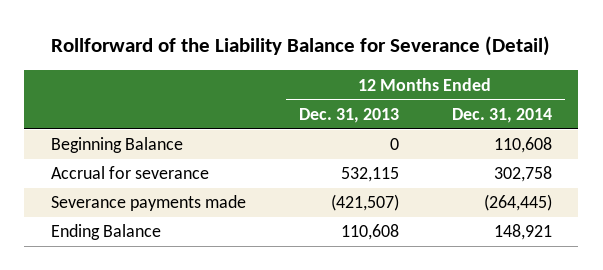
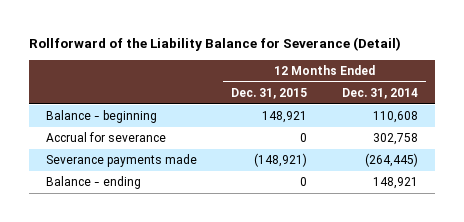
- | 12 Months Ended Dec. 31, 2013 | 12 Months Ended Dec. 31, 2014
+ | 12 Months Ended Dec. 31, 2015 | 12 Months Ended Dec. 31, 2014
- Beginning Balance | 0 | 110,608
+ Balance - beginning | 148,921 | 110,608
- Ending Balance | 110,608 | 148,921
+ Balance - ending | 0 | 148,921

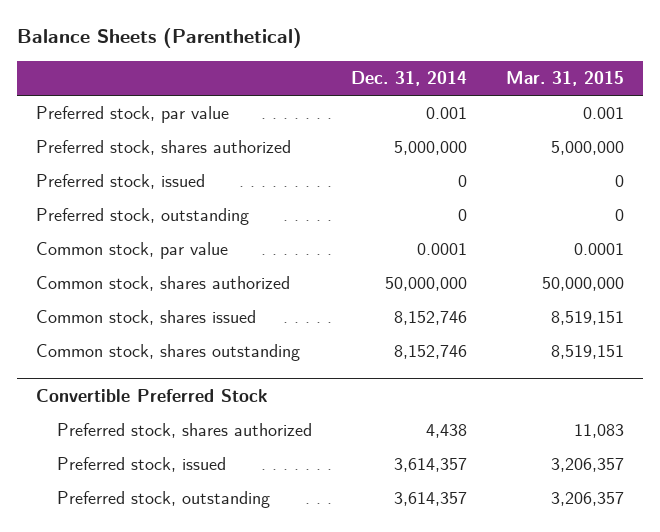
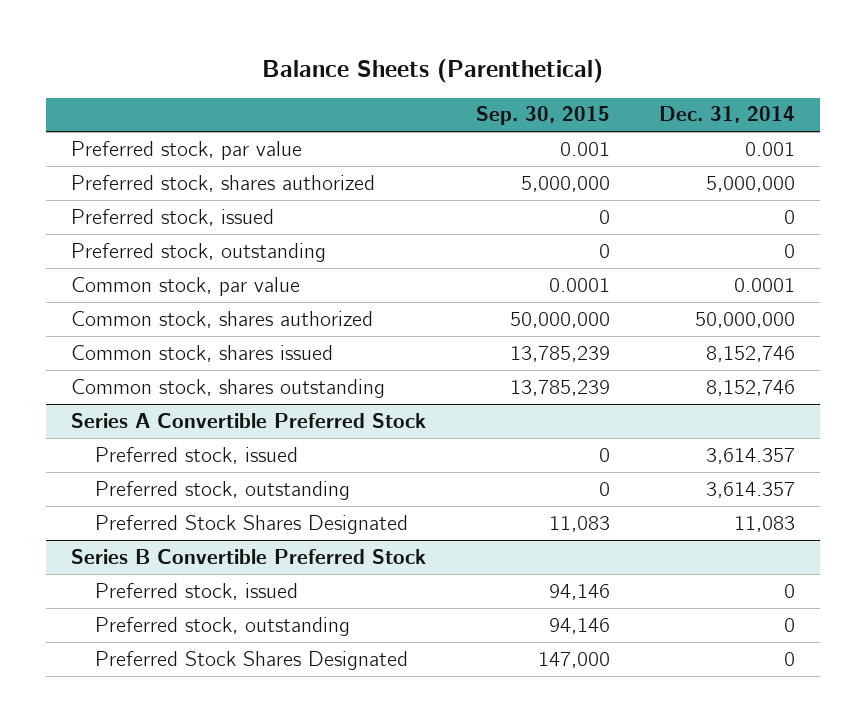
- | Dec. 31, 2014 | Mar. 31, 2015
+ | Sep. 30, 2015 | Dec. 31, 2014
- Convertible Preferred Stock
- Preferred stock, shares authorized | 4,438 | 11,083
- Preferred stock, issued | 3,614,357 | 3,206,357
- Preferred stock, outstanding | 3,614,357 | 3,206,357
+ Series A Convertible Preferred Stock
+ Preferred stock, issued | 0 | 3,614.357
+ Preferred stock, outstanding | 0 | 3,614.357
+ Preferred Stock Shares Designated | 11,083 | 11,083
+ Series B Convertible Preferred Stock
+ Preferred stock, issued | 94,146 | 0
+ Preferred stock, outstanding | 94,146 | 0
+ Preferred Stock Shares Designated | 147,000 | 0

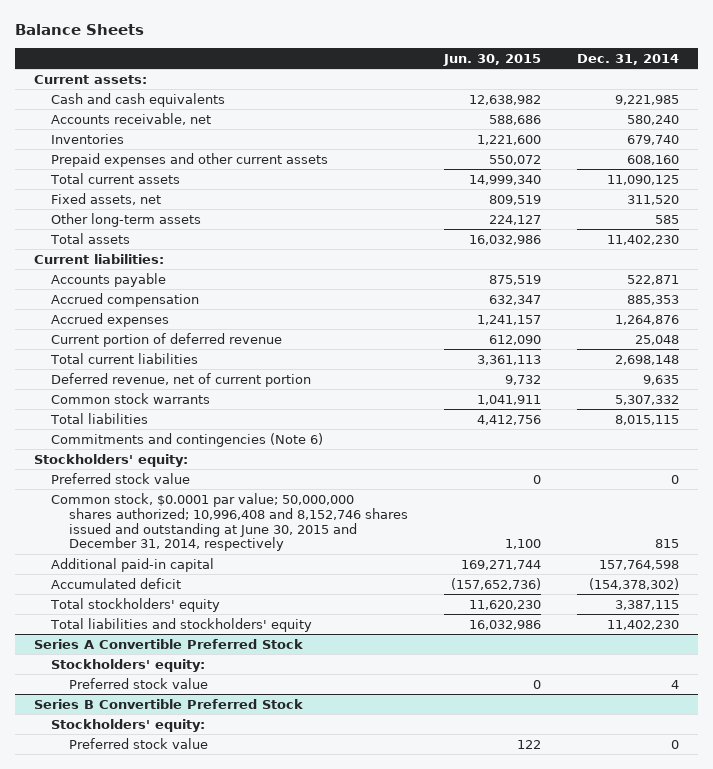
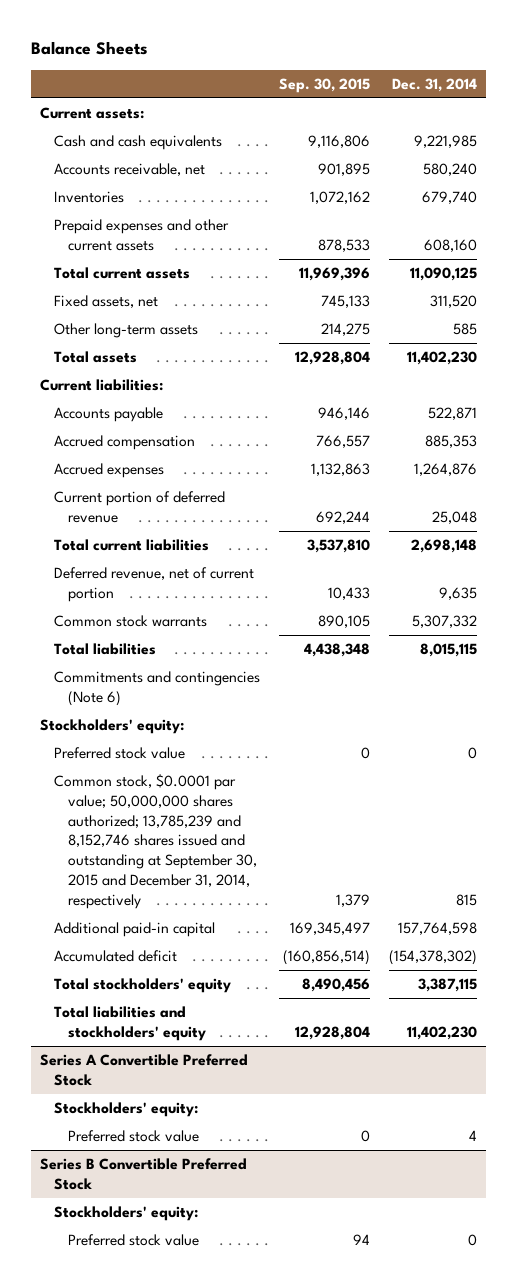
- | Jun. 30, 2015 | Dec. 31, 2014
+ | Sep. 30, 2015 | Dec. 31, 2014
- Common stock, $0.0001 par value; 50,000,000 shares authorized; 10,996,408 and 8,152,746 shares issued and outstanding at June 30, 2015 and December 31, 2014, respectively | 1,100 | 815
+ Common stock, $0.0001 par value; 50,000,000 shares authorized; 13,785,239 and 8,152,746 shares issued and outstanding at September 30, 2015 and December 31, 2014, respectively | 1,379 | 815

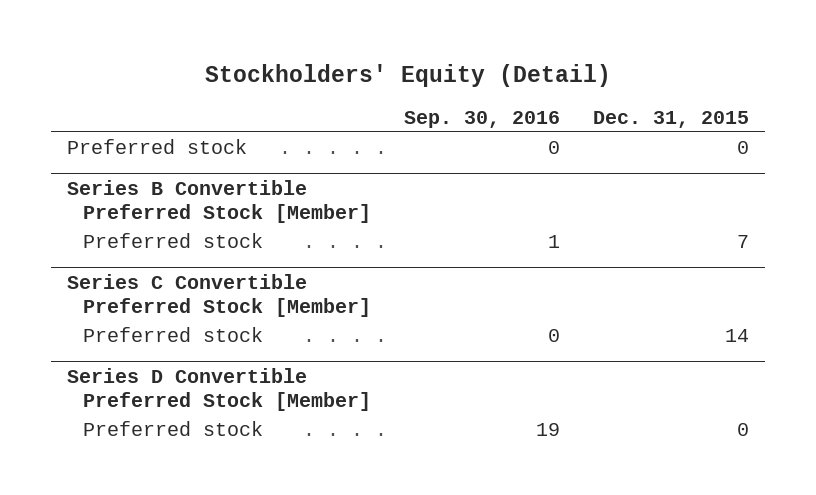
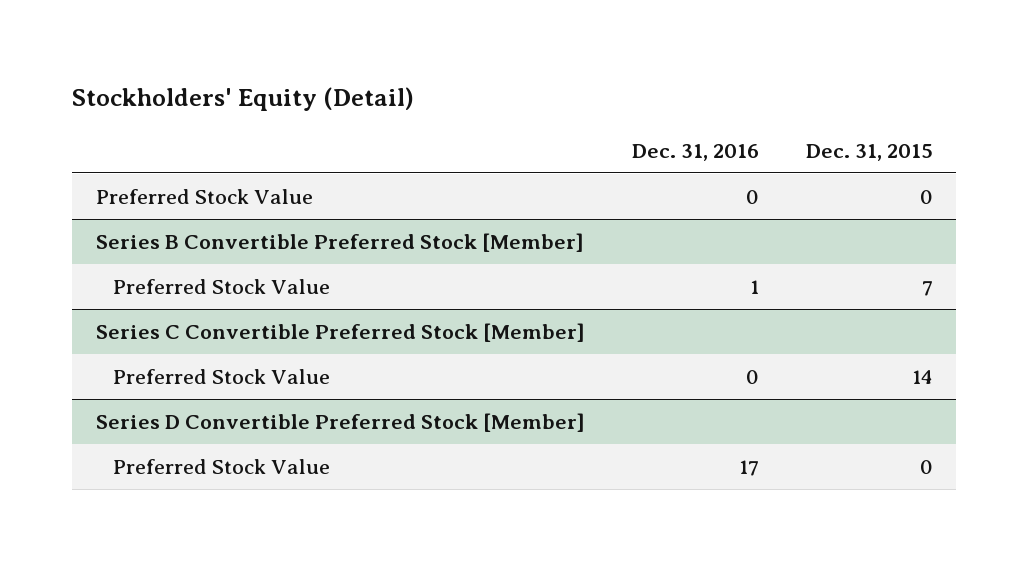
- | Sep. 30, 2016 | Dec. 31, 2015
+ | Dec. 31, 2016 | Dec. 31, 2015
- Preferred stock | 0 | 0
+ Preferred Stock Value | 0 | 0
@ Series B Convertible Preferred Stock [Member]
- Preferred stock | 1 | 7
+ Preferred Stock Value | 1 | 7
@ Series C Convertible Preferred Stock [Member]
- Preferred stock | 0 | 14
+ Preferred Stock Value | 0 | 14
@ Series D Convertible Preferred Stock [Member]
- Preferred stock | 19 | 0
+ Preferred Stock Value | 17 | 0

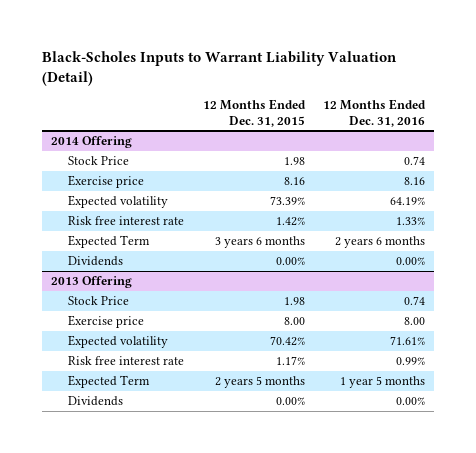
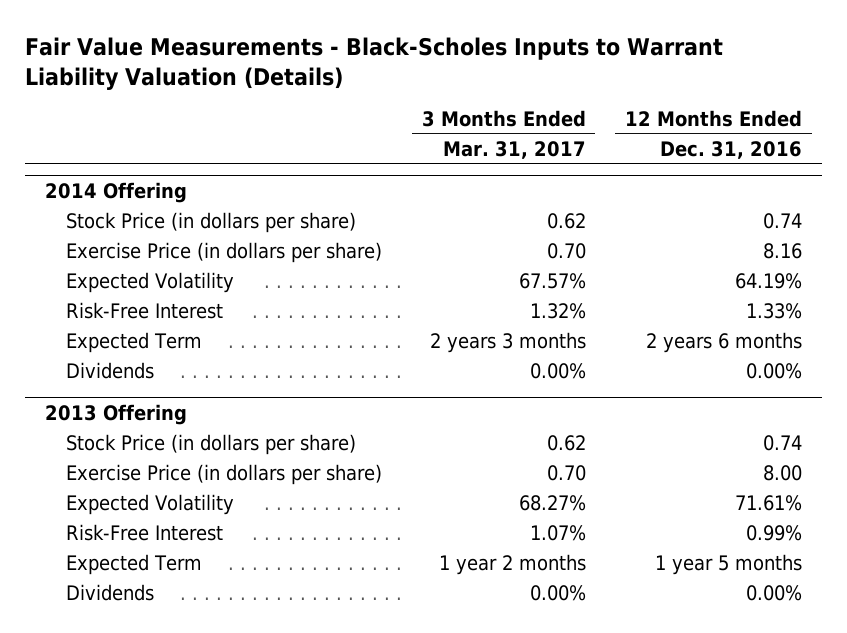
- Black-Scholes Inputs to Warrant Liability Valuation (Detail)
+ Fair Value Measurements - Black-Scholes Inputs to Warrant Liability Valuation (Details)
- | 12 Months Ended Dec. 31, 2015 | 12 Months Ended Dec. 31, 2016
+ | 3 Months Ended Mar. 31, 2017 | 12 Months Ended Dec. 31, 2016
@ 2014 Offering
- Stock Price | 1.98 | 0.74
- Exercise price | 8.16 | 8.16
- Expected volatility | 73.39% | 64.19%
- Risk free interest rate | 1.42% | 1.33%
+ Stock Price (in dollars per share) | 0.62 | 0.74
+ Exercise Price (in dollars per share) | 0.70 | 8.16
+ Expected Volatility | 67.57% | 64.19%
+ Risk-Free Interest | 1.32% | 1.33%
@ 2013 Offering
- Stock Price | 1.98 | 0.74
- Exercise price | 8.00 | 8.00
- Expected volatility | 70.42% | 71.61%
- Risk free interest rate | 1.17% | 0.99%
+ Stock Price (in dollars per share) | 0.62 | 0.74
+ Exercise Price (in dollars per share) | 0.70 | 8.00
+ Expected Volatility | 68.27% | 71.61%
+ Risk-Free Interest | 1.07% | 0.99%

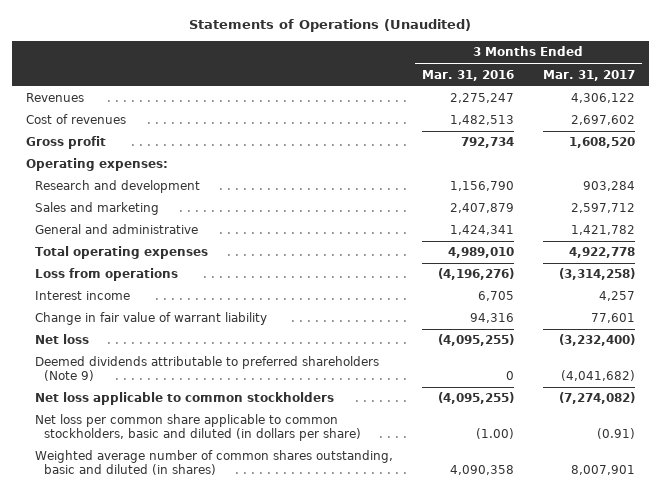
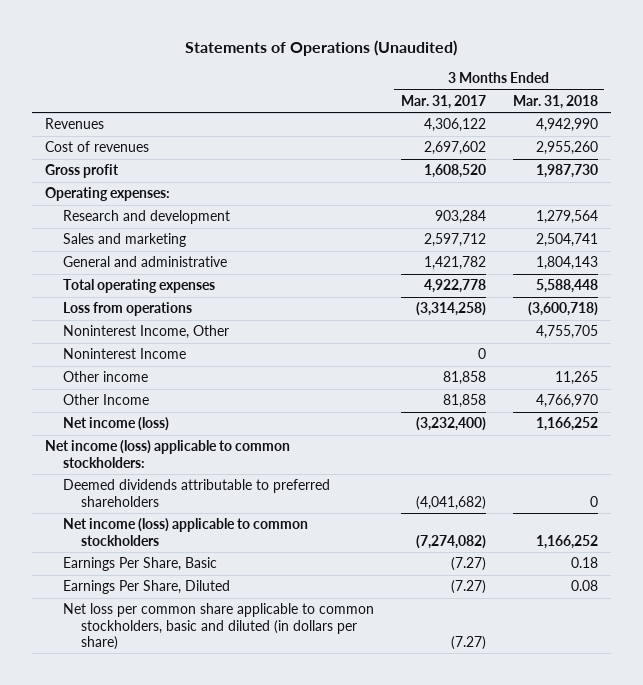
- | 3 Months Ended Mar. 31, 2016 | 3 Months Ended Mar. 31, 2017
+ | 3 Months Ended Mar. 31, 2017 | 3 Months Ended Mar. 31, 2018
- Interest income | 6,705 | 4,257
- Change in fair value of warrant liability | 94,316 | 77,601
- Net loss | (4,095,255) | (3,232,400)
- Deemed dividends attributable to preferred shareholders (Note 9) | 0 | (4,041,682)
- Net loss applicable to common stockholders | (4,095,255) | (7,274,082)
- Net loss per common share applicable to common stockholders, basic and diluted (in dollars per share) | (1.00) | (0.91)
- Weighted average number of common shares outstanding, basic and diluted (in shares) | 4,090,358 | 8,007,901
+ Noninterest Income, Other | | 4,755,705
+ Noninterest Income | 0 |
+ Other income | 81,858 | 11,265
+ Other Income | 81,858 | 4,766,970
+ Net income (loss) | (3,232,400) | 1,166,252
+ Net income (loss) applicable to common stockholders:
+ Deemed dividends attributable to preferred shareholders | (4,041,682) | 0
+ Net income (loss) applicable to common stockholders | (7,274,082) | 1,166,252
+ Earnings Per Share, Basic | (7.27) | 0.18
+ Earnings Per Share, Diluted | (7.27) | 0.08
+ Net loss per common share applicable to common stockholders, basic and diluted (in dollars per share) | (7.27) |

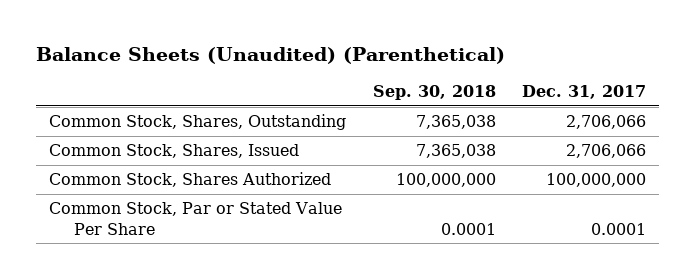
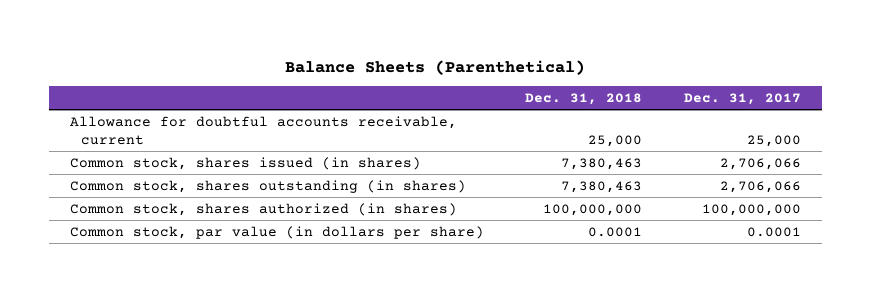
- Balance Sheets (Unaudited) (Parenthetical)
+ Balance Sheets (Parenthetical)
- | Sep. 30, 2018 | Dec. 31, 2017
+ | Dec. 31, 2018 | Dec. 31, 2017
- Common Stock, Shares, Outstanding | 7,365,038 | 2,706,066
- Common Stock, Shares, Issued | 7,365,038 | 2,706,066
- Common Stock, Shares Authorized | 100,000,000 | 100,000,000
- Common Stock, Par or Stated Value Per Share | 0.0001 | 0.0001
+ Allowance for doubtful accounts receivable, current | 25,000 | 25,000
+ Common stock, shares issued (in shares) | 7,380,463 | 2,706,066
+ Common stock, shares outstanding (in shares) | 7,380,463 | 2,706,066
+ Common stock, shares authorized (in shares) | 100,000,000 | 100,000,000
+ Common stock, par value (in dollars per share) | 0.0001 | 0.0001

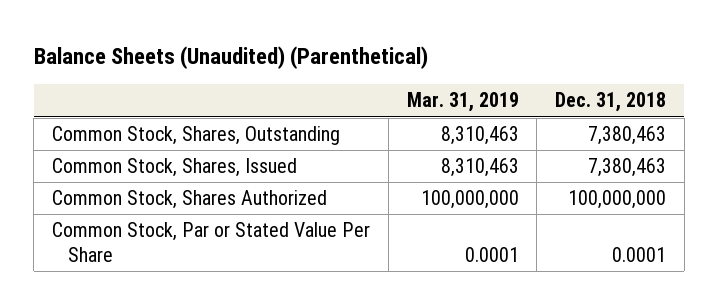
- Balance Sheets (Parenthetical)
+ Balance Sheets (Unaudited) (Parenthetical)
- | Dec. 31, 2018 | Dec. 31, 2017
+ | Mar. 31, 2019 | Dec. 31, 2018
- Allowance for doubtful accounts receivable, current | 25,000 | 25,000
- Common stock, shares issued (in shares) | 7,380,463 | 2,706,066
- Common stock, shares outstanding (in shares) | 7,380,463 | 2,706,066
- Common stock, shares authorized (in shares) | 100,000,000 | 100,000,000
- Common stock, par value (in dollars per share) | 0.0001 | 0.0001
+ Common Stock, Shares, Outstanding | 8,310,463 | 7,380,463
+ Common Stock, Shares, Issued | 8,310,463 | 7,380,463
+ Common Stock, Shares Authorized | 100,000,000 | 100,000,000
+ Common Stock, Par or Stated Value Per Share | 0.0001 | 0.0001

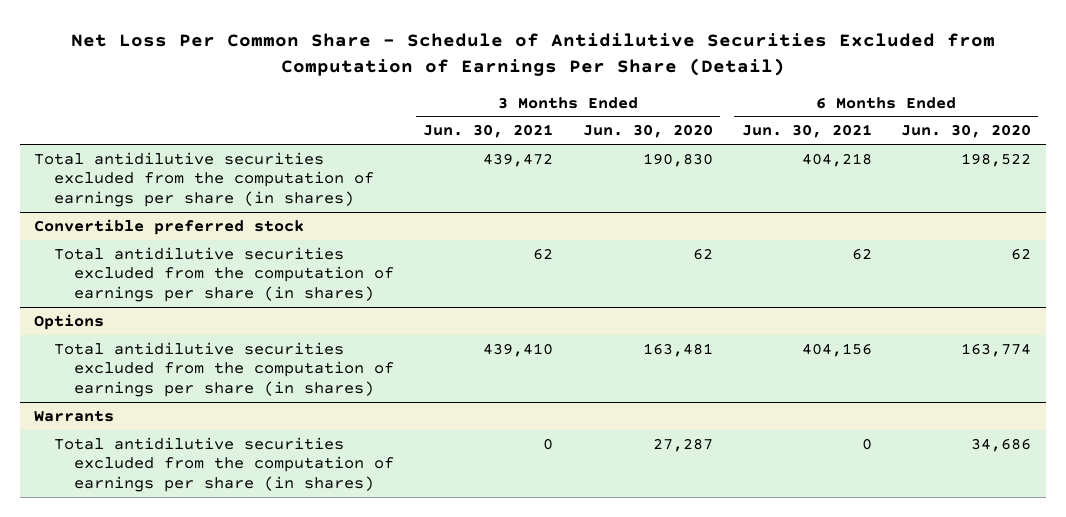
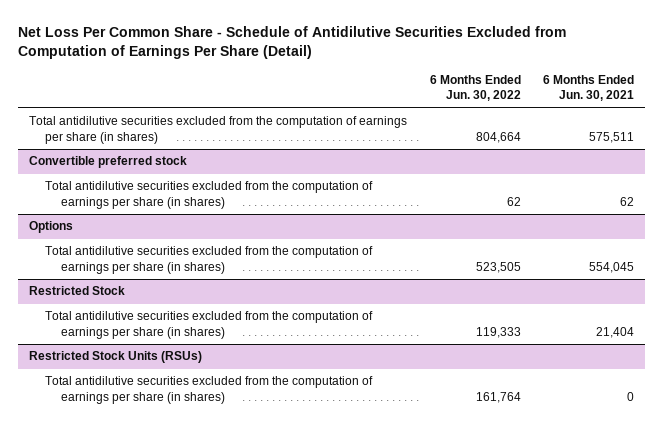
- | 3 Months Ended Jun. 30, 2021 | 3 Months Ended Jun. 30, 2020 | 6 Months Ended Jun. 30, 2021 | 6 Months Ended Jun. 30, 2020
+ | 6 Months Ended Jun. 30, 2022 | 6 Months Ended Jun. 30, 2021
- Total antidilutive securities excluded from the computation of earnings per share (in shares) | 439,472 | 190,830 | 404,218 | 198,522
+ Total antidilutive securities excluded from the computation of earnings per share (in shares) | 804,664 | 575,511
@ Options
- Total antidilutive securities excluded from the computation of earnings per share (in shares) | 439,410 | 163,481 | 404,156 | 163,774
- Warrants
@ Options
+ Total antidilutive securities excluded from the computation of earnings per share (in shares) | 523,505 | 554,045
+ Restricted Stock
+ Total antidilutive securities excluded from the computation of earnings per share (in shares) | 119,333 | 21,404
+ Restricted Stock Units (RSUs)

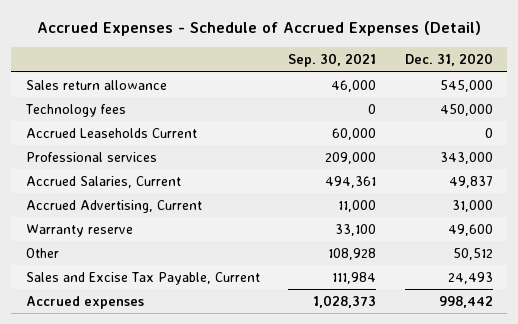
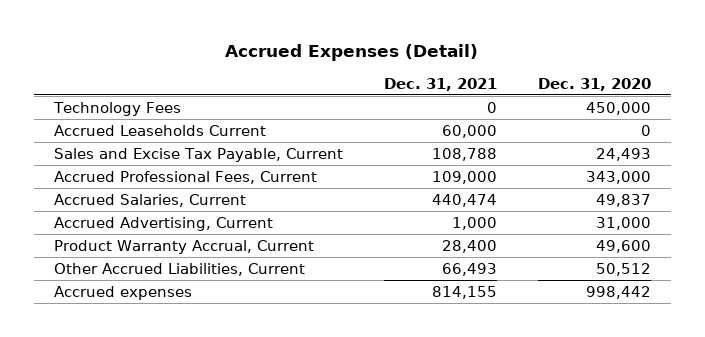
- Accrued Expenses - Schedule of Accrued Expenses (Detail)
+ Accrued Expenses (Detail)
- | Sep. 30, 2021 | Dec. 31, 2020
+ | Dec. 31, 2021 | Dec. 31, 2020
- Sales return allowance | 46,000 | 545,000
- Technology fees | 0 | 450,000
+ Technology Fees | 0 | 450,000
- Professional services | 209,000 | 343,000
moved up: Sales and Excise Tax Payable, Current | 108,788 | 24,493
+ Accrued Professional Fees, Current | 109,000 | 343,000
- Warranty reserve | 33,100 | 49,600
- Other | 108,928 | 50,512
+ Product Warranty Accrual, Current | 28,400 | 49,600
+ Other Accrued Liabilities, Current | 66,493 | 50,512

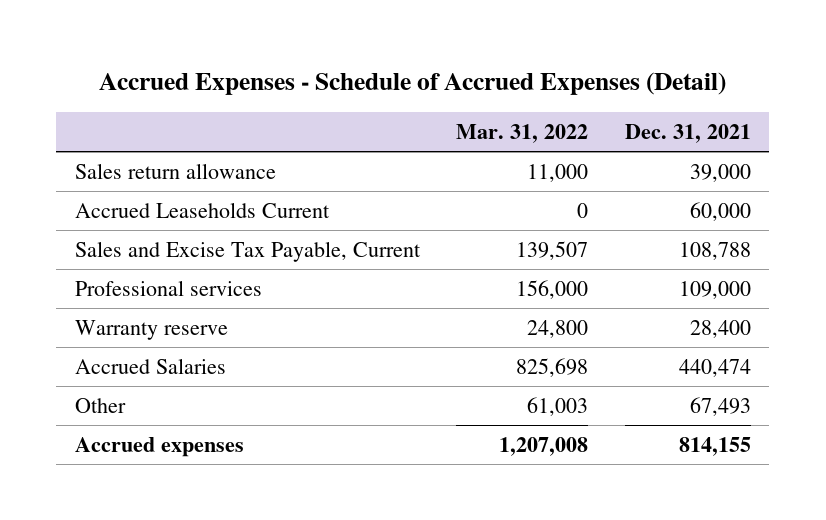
- Accrued Expenses (Detail)
+ Accrued Expenses - Schedule of Accrued Expenses (Detail)
- | Dec. 31, 2021 | Dec. 31, 2020
+ | Mar. 31, 2022 | Dec. 31, 2021
- Technology Fees | 0 | 450,000
+ Sales return allowance | 11,000 | 39,000
- Accrued Professional Fees, Current | 109,000 | 343,000
- Accrued Salaries, Current | 440,474 | 49,837
- Accrued Advertising, Current | 1,000 | 31,000
- Product Warranty Accrual, Current | 28,400 | 49,600
- Other Accrued Liabilities, Current | 66,493 | 50,512
+ Professional services | 156,000 | 109,000
+ Warranty reserve | 24,800 | 28,400
+ Accrued Salaries | 825,698 | 440,474
+ Other | 61,003 | 67,493

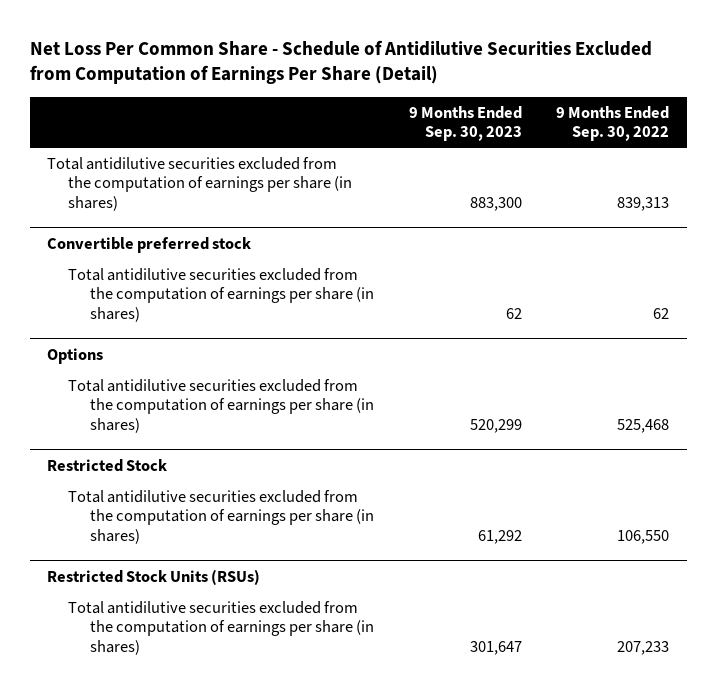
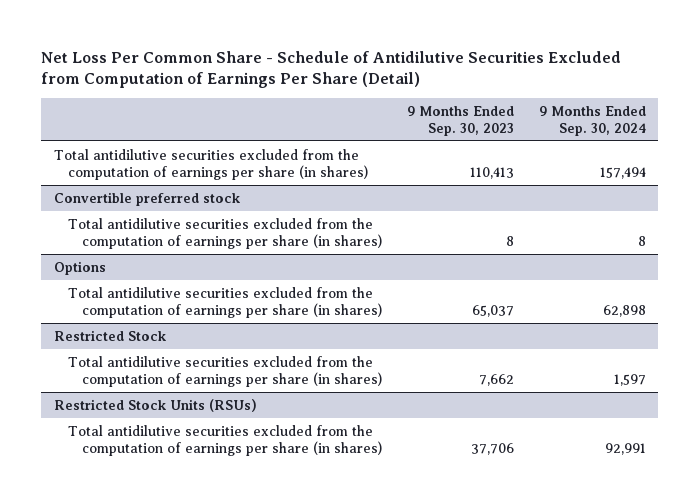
- | 9 Months Ended Sep. 30, 2023 | 9 Months Ended Sep. 30, 2022
+ | 9 Months Ended Sep. 30, 2023 | 9 Months Ended Sep. 30, 2024
- Total antidilutive securities excluded from the computation of earnings per share (in shares) | 883,300 | 839,313
+ Total antidilutive securities excluded from the computation of earnings per share (in shares) | 110,413 | 157,494
@ Convertible preferred stock
- Total antidilutive securities excluded from the computation of earnings per share (in shares) | 62 | 62
+ Total antidilutive securities excluded from the computation of earnings per share (in shares) | 8 | 8
@ Options
- Total antidilutive securities excluded from the computation of earnings per share (in shares) | 520,299 | 525,468
+ Total antidilutive securities excluded from the computation of earnings per share (in shares) | 65,037 | 62,898
@ Restricted Stock
- Total antidilutive securities excluded from the computation of earnings per share (in shares) | 61,292 | 106,550
+ Total antidilutive securities excluded from the computation of earnings per share (in shares) | 7,662 | 1,597
@ Restricted Stock Units (RSUs)
- Total antidilutive securities excluded from the computation of earnings per share (in shares) | 301,647 | 207,233
+ Total antidilutive securities excluded from the computation of earnings per share (in shares) | 37,706 | 92,991

